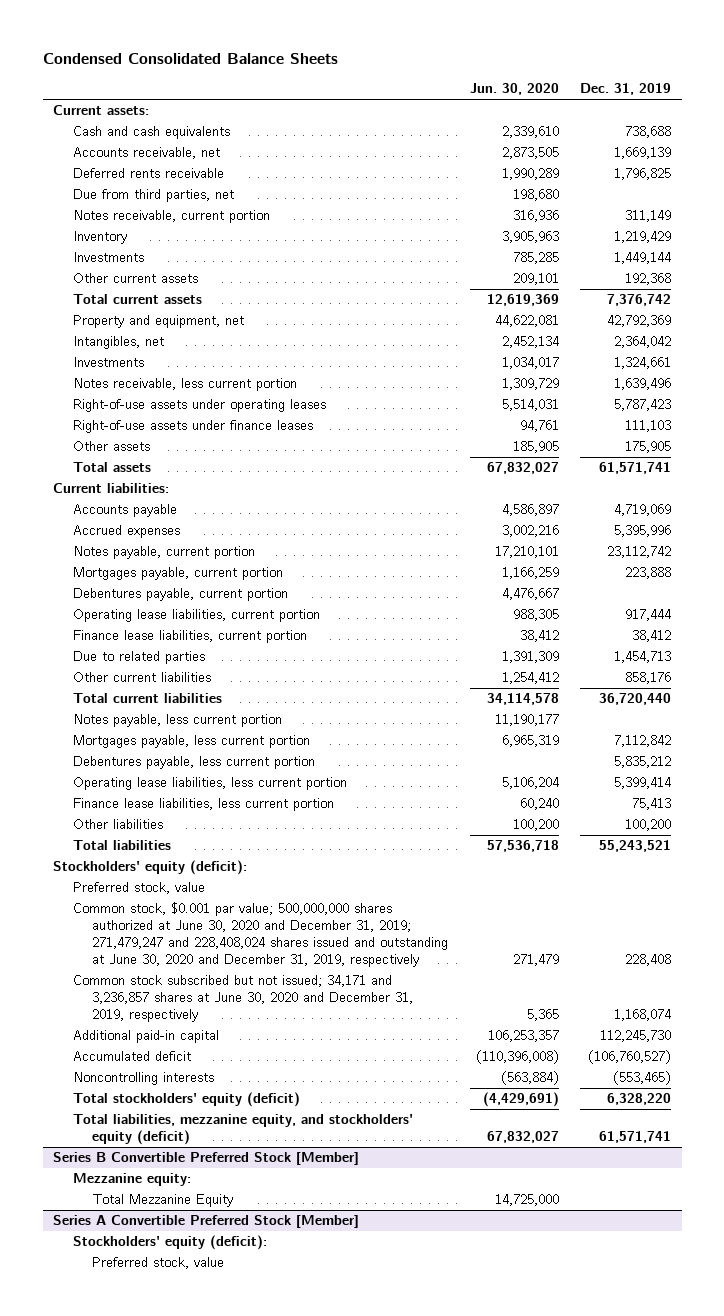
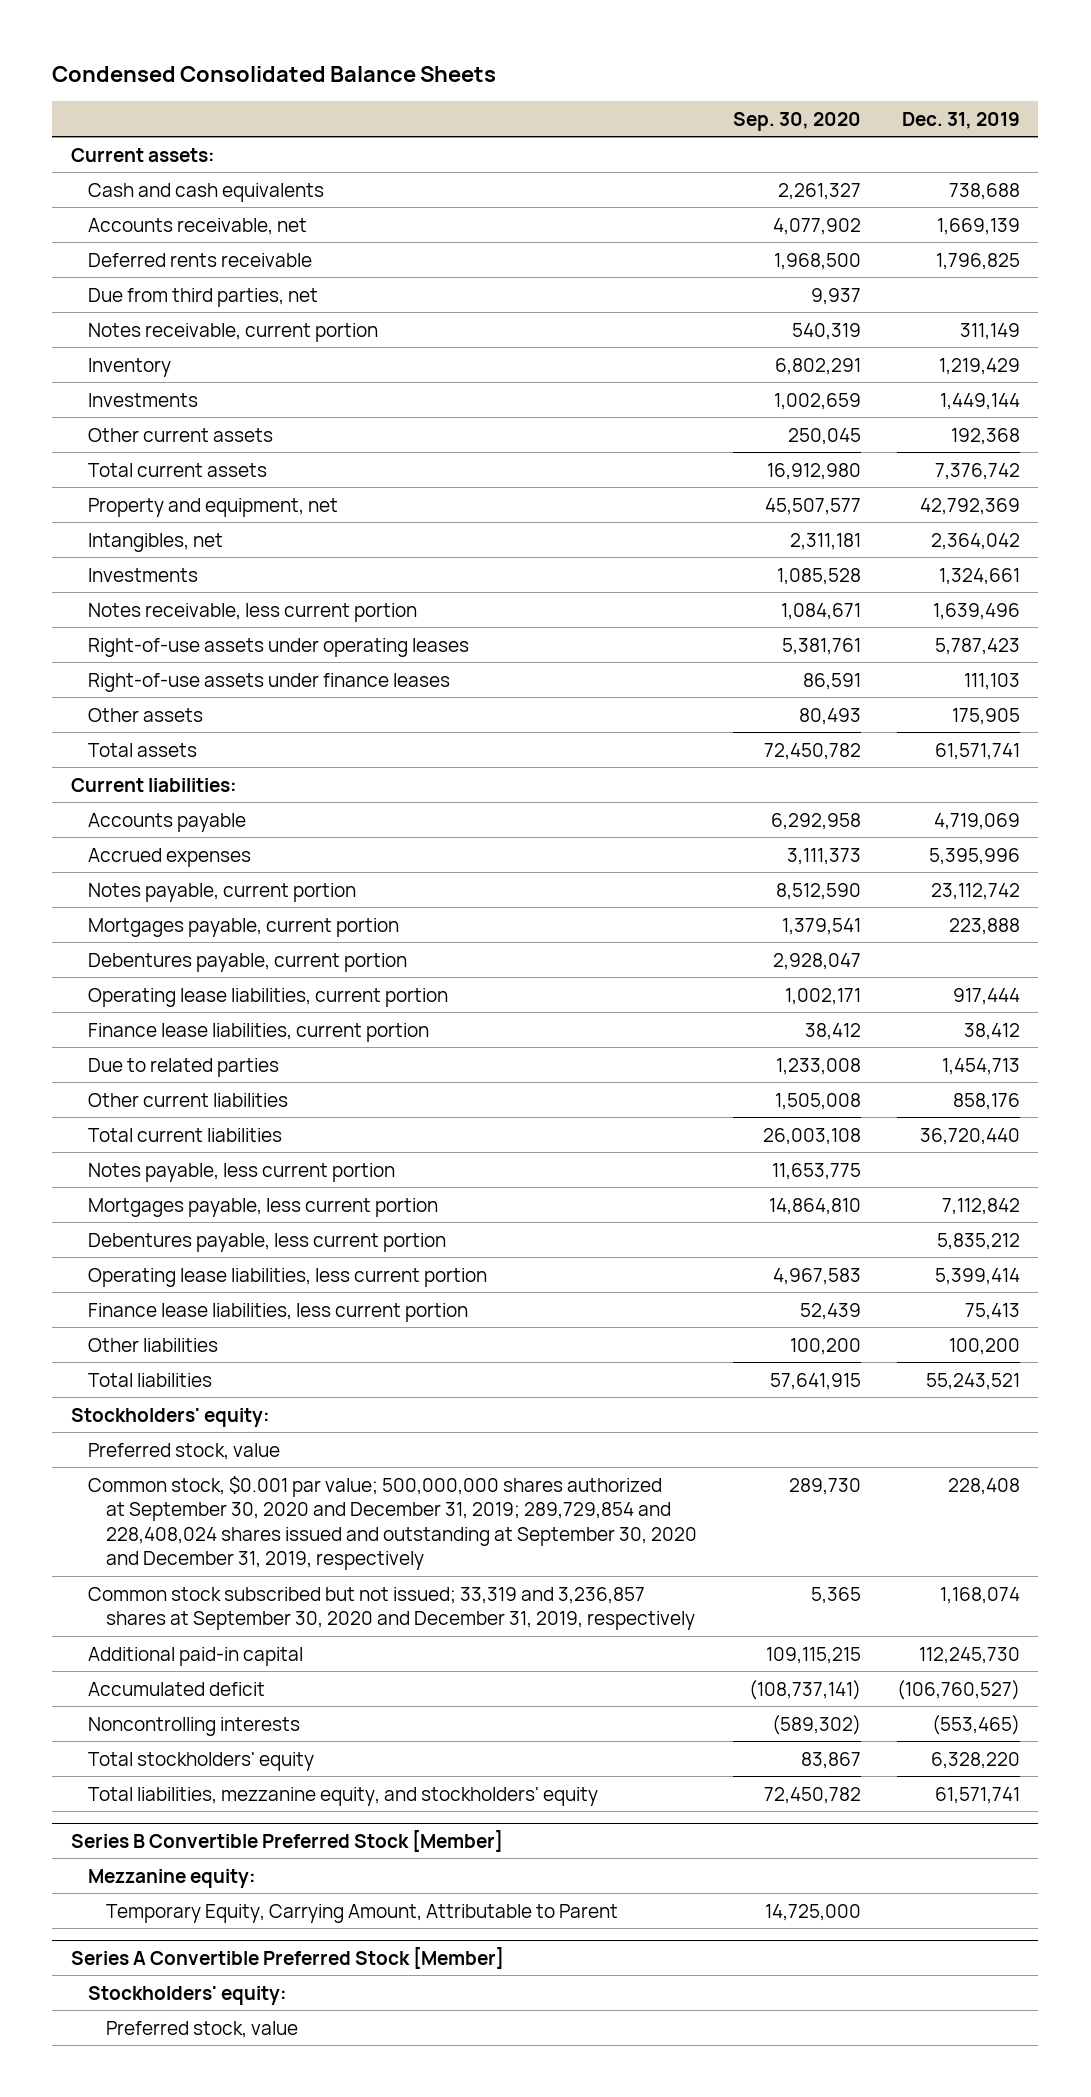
- | Jun. 30, 2020 | Dec. 31, 2019
+ | Sep. 30, 2020 | Dec. 31, 2019
- Stockholders' equity (deficit):
+ Stockholders' equity:
- Common stock, $0.001 par value; 500,000,000 shares authorized at June 30, 2020 and December 31, 2019; 271,479,247 and 228,408,024 shares issued and outstanding at June 30, 2020 and December 31, 2019, respectively | 271,479 | 228,408
- Common stock subscribed but not issued; 34,171 and 3,236,857 shares at June 30, 2020 and December 31, 2019, respectively | 5,365 | 1,168,074
+ Common stock, $0.001 par value; 500,000,000 shares authorized at September 30, 2020 and December 31, 2019; 289,729,854 and 228,408,024 shares issued and outstanding at September 30, 2020 and December 31, 2019, respectively | 289,730 | 228,408
+ Common stock subscribed but not issued; 33,319 and 3,236,857 shares at September 30, 2020 and December 31, 2019, respectively | 5,365 | 1,168,074
- Total stockholders' equity (deficit) | (4,429,691) | 6,328,220
- Total liabilities, mezzanine equity, and stockholders' equity (deficit) | 67,832,027 | 61,571,741
+ Total stockholders' equity | 83,867 | 6,328,220
+ Total liabilities, mezzanine equity, and stockholders' equity | 72,450,782 | 61,571,741
@ Series B Convertible Preferred Stock [Member]
- Total Mezzanine Equity | 14,725,000 |
+ Temporary Equity, Carrying Amount, Attributable to Parent | 14,725,000 |
@ Series A Convertible Preferred Stock [Member]
- Stockholders' equity (deficit):
+ Stockholders' equity:

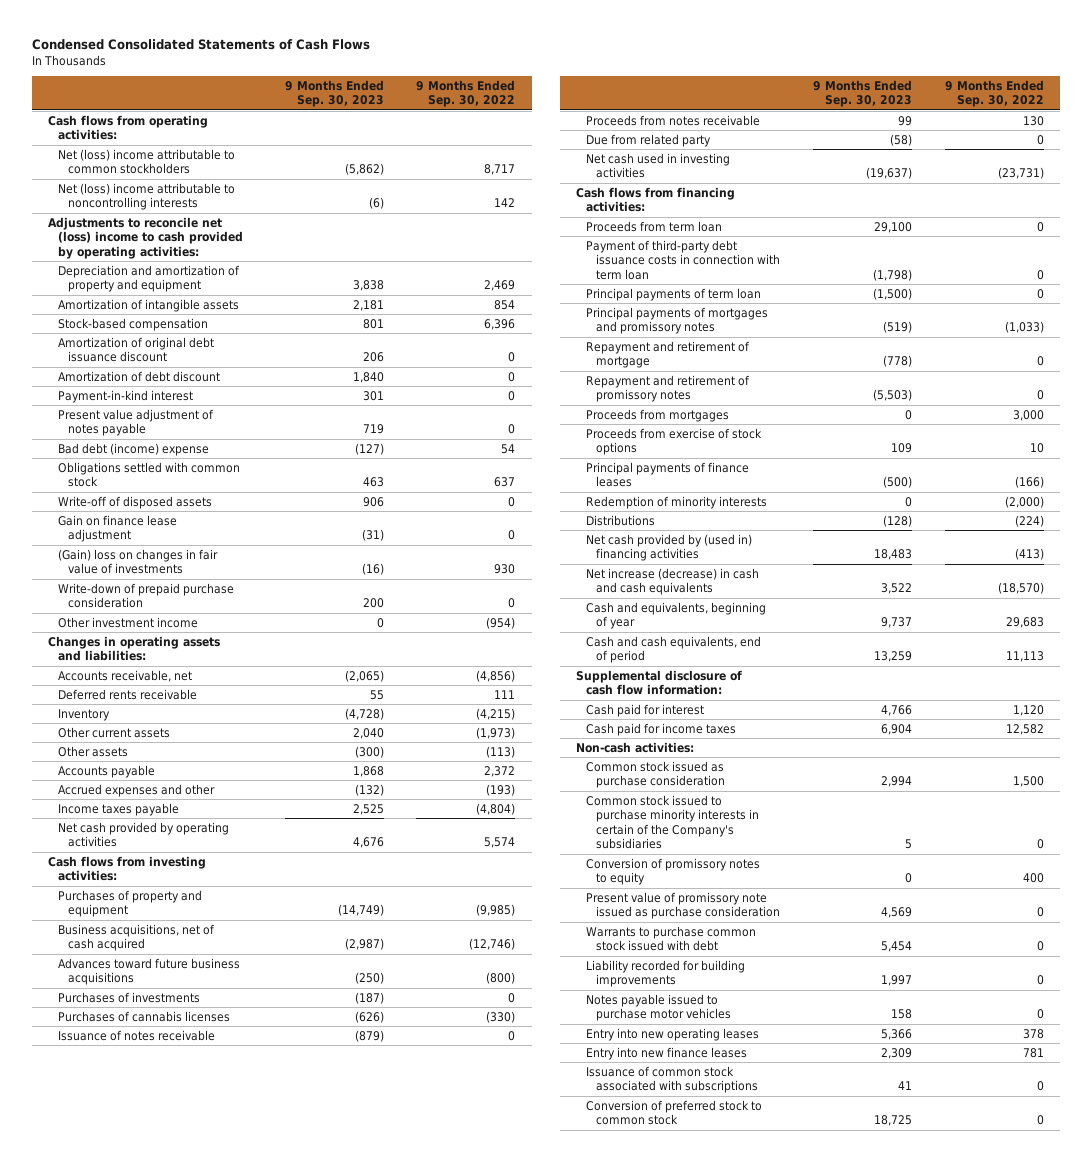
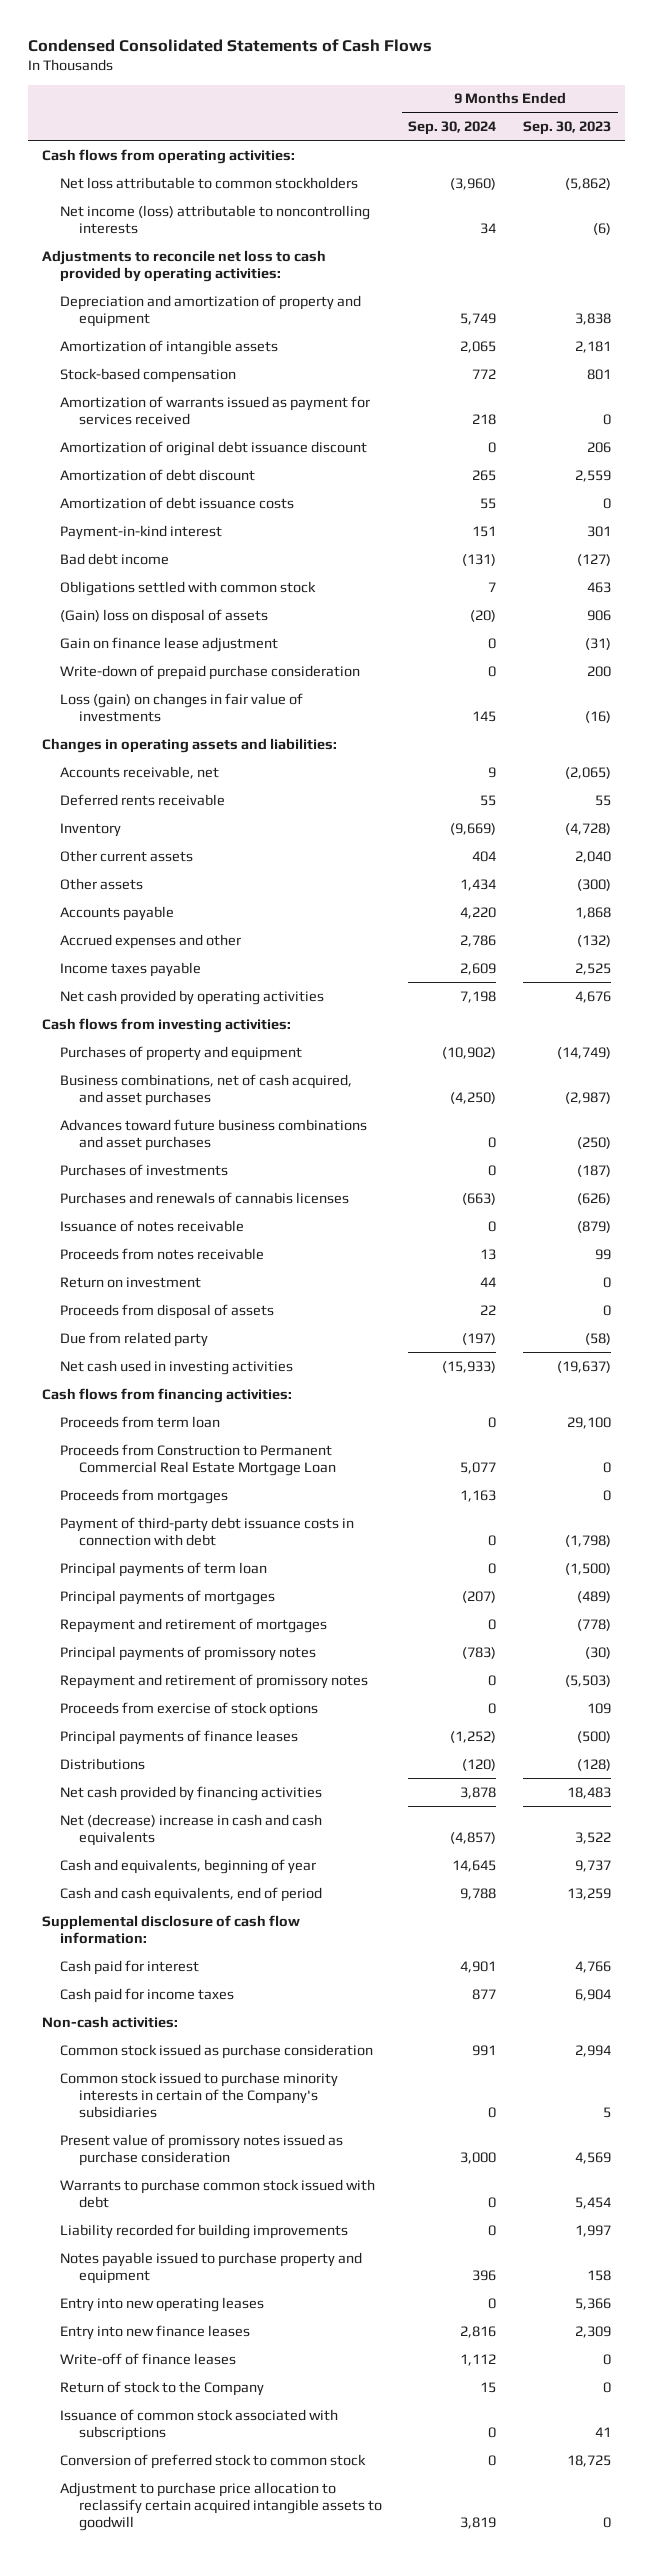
- | 9 Months Ended Sep. 30, 2023 | 9 Months Ended Sep. 30, 2022
+ | 9 Months Ended Sep. 30, 2024 | 9 Months Ended Sep. 30, 2023
- Net (loss) income attributable to common stockholders | (5,862) | 8,717
- Net (loss) income attributable to noncontrolling interests | (6) | 142
- Adjustments to reconcile net (loss) income to cash provided by operating activities:
+ Net loss attributable to common stockholders | (3,960) | (5,862)
+ Net income (loss) attributable to noncontrolling interests | 34 | (6)
+ Adjustments to reconcile net loss to cash provided by operating activities:
+ Amortization of warrants issued as payment for services received | 218 | 0
- Amortization of debt discount | 1,840 | 0
+ Amortization of debt discount | 265 | 2,559
+ Amortization of debt issuance costs | 55 | 0
- Present value adjustment of notes payable | 719 | 0
- Bad debt (income) expense | (127) | 54
+ Bad debt income | (131) | (127)
- Write-off of disposed assets | 906 | 0
+ (Gain) loss on disposal of assets | (20) | 906
- (Gain) loss on changes in fair value of investments | (16) | 930
- Other investment income | 0 | (954)
+ Loss (gain) on changes in fair value of investments | 145 | (16)
- Business acquisitions, net of cash acquired | (2,987) | (12,746)
- Advances toward future business acquisitions | (250) | (800)
+ Business combinations, net of cash acquired, and asset purchases | (4,250) | (2,987)
+ Advances toward future business combinations and asset purchases | 0 | (250)
- Purchases of cannabis licenses | (626) | (330)
+ Purchases and renewals of cannabis licenses | (663) | (626)
+ Return on investment | 44 | 0
+ Proceeds from disposal of assets | 22 | 0
- Payment of third-party debt issuance costs in connection with term loan | (1,798) | 0
+ Proceeds from Construction to Permanent Commercial Real Estate Mortgage Loan | 5,077 | 0
moved up: Proceeds from mortgages | 1,163 | 0
+ Payment of third-party debt issuance costs in connection with debt | 0 | (1,798)
- Principal payments of mortgages and promissory notes | (519) | (1,033)
- Repayment and retirement of mortgage | (778) | 0
+ Principal payments of mortgages | (207) | (489)
+ Repayment and retirement of mortgages | 0 | (778)
+ Principal payments of promissory notes | (783) | (30)
- Redemption of minority interests | 0 | (2,000)
- Net cash provided by (used in) financing activities | 18,483 | (413)
- Net increase (decrease) in cash and cash equivalents | 3,522 | (18,570)
+ Net cash provided by financing activities | 3,878 | 18,483
+ Net (decrease) increase in cash and cash equivalents | (4,857) | 3,522
- Conversion of promissory notes to equity | 0 | 400
- Present value of promissory note issued as purchase consideration | 4,569 | 0
+ Present value of promissory notes issued as purchase consideration | 3,000 | 4,569
- Notes payable issued to purchase motor vehicles | 158 | 0
+ Notes payable issued to purchase property and equipment | 396 | 158
+ Write-off of finance leases | 1,112 | 0
+ Return of stock to the Company | 15 | 0
+ Adjustment to purchase price allocation to reclassify certain acquired intangible assets to goodwill | 3,819 | 0

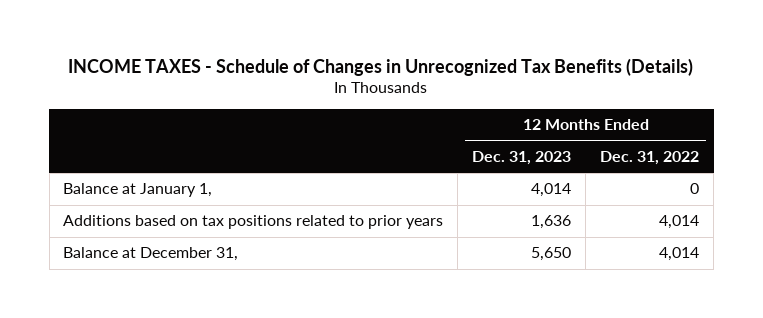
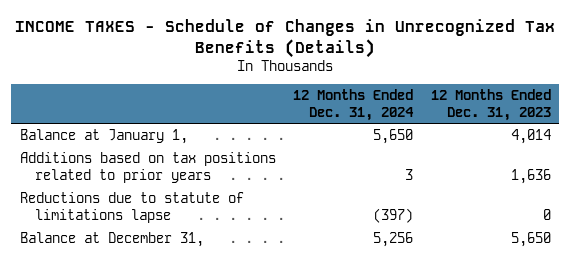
- | 12 Months Ended Dec. 31, 2023 | 12 Months Ended Dec. 31, 2022
+ | 12 Months Ended Dec. 31, 2024 | 12 Months Ended Dec. 31, 2023
+ Reductions due to statute of limitations lapse | (397) | 0

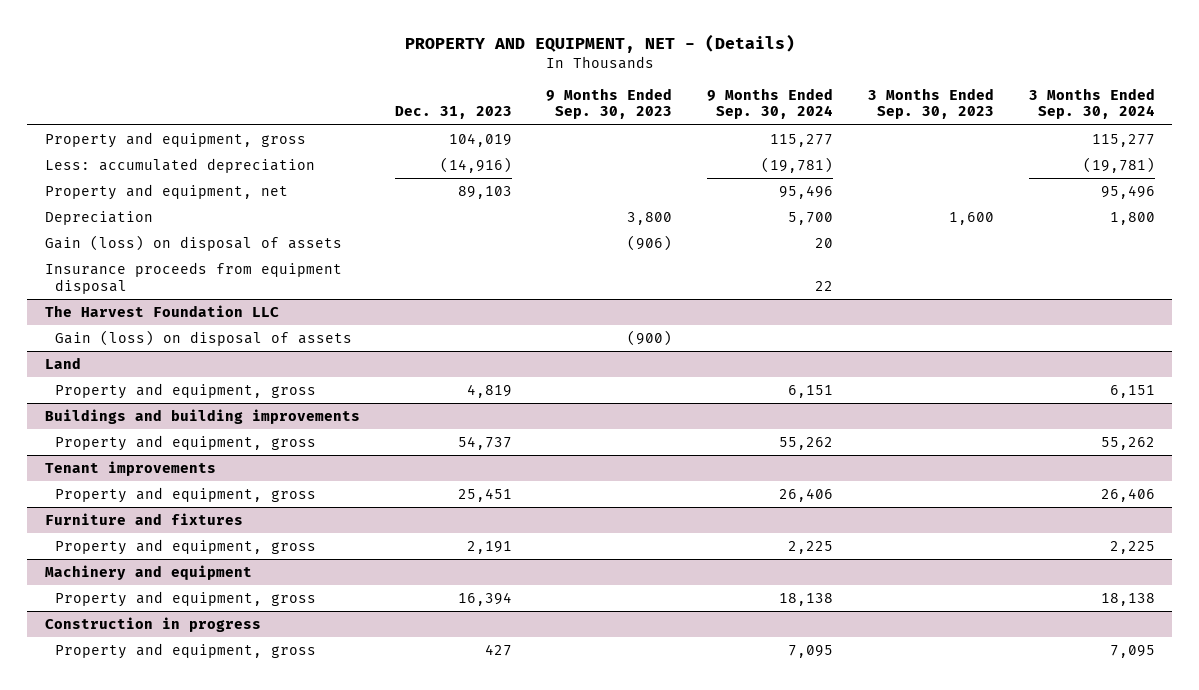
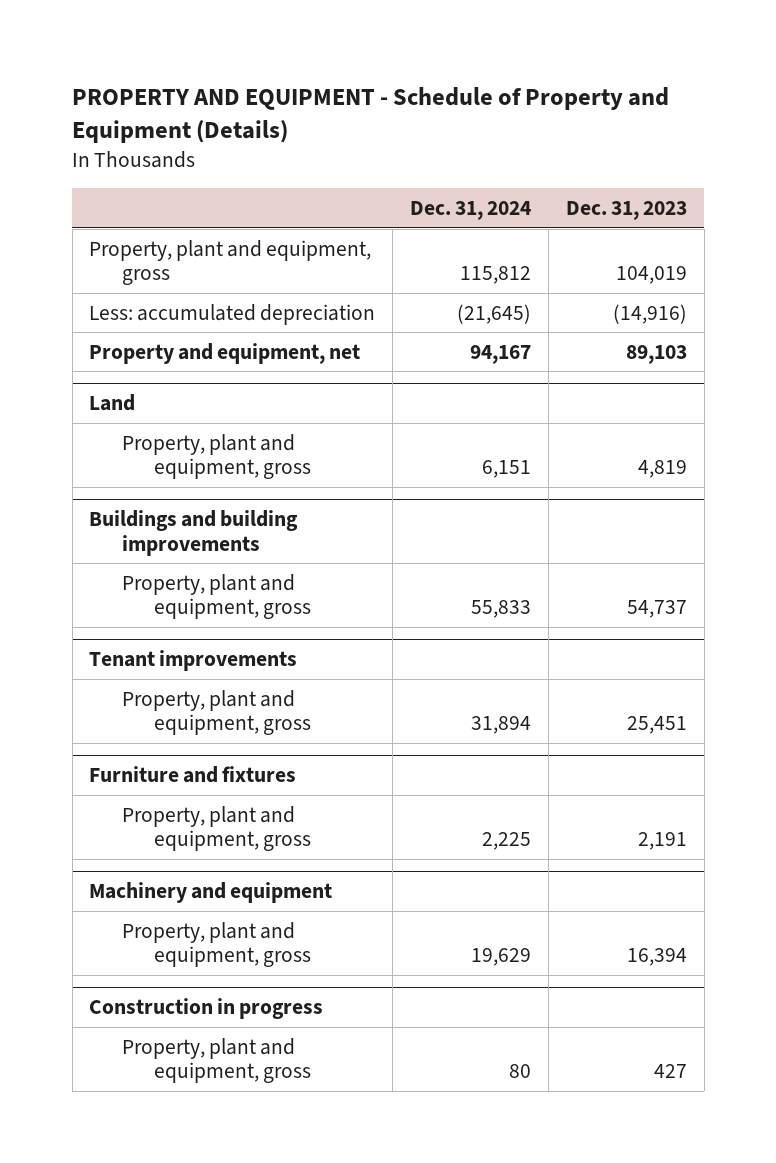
- PROPERTY AND EQUIPMENT, NET - (Details)
+ PROPERTY AND EQUIPMENT - Schedule of Property and Equipment (Details)
- | Dec. 31, 2023 | 9 Months Ended Sep. 30, 2023 | 9 Months Ended Sep. 30, 2024 | 3 Months Ended Sep. 30, 2023 | 3 Months Ended Sep. 30, 2024
+ | Dec. 31, 2024 | Dec. 31, 2023
- Property and equipment, gross | 104,019 | | 115,277 | | 115,277
+ Property, plant and equipment, gross | 115,812 | 104,019
- Depreciation | | 3,800 | 5,700 | 1,600 | 1,800
- Gain (loss) on disposal of assets | | (906) | 20 | |
- Insurance proceeds from equipment disposal | | | 22 | |
- The Harvest Foundation LLC
- Gain (loss) on disposal of assets | | (900) | | |
@ Land
- Property and equipment, gross | 4,819 | | 6,151 | | 6,151
+ Property, plant and equipment, gross | 6,151 | 4,819
@ Buildings and building improvements
- Property and equipment, gross | 54,737 | | 55,262 | | 55,262
+ Property, plant and equipment, gross | 55,833 | 54,737
@ Tenant improvements
- Property and equipment, gross | 25,451 | | 26,406 | | 26,406
+ Property, plant and equipment, gross | 31,894 | 25,451
@ Furniture and fixtures
- Property and equipment, gross | 2,191 | | 2,225 | | 2,225
+ Property, plant and equipment, gross | 2,225 | 2,191
@ Machinery and equipment
- Property and equipment, gross | 16,394 | | 18,138 | | 18,138
+ Property, plant and equipment, gross | 19,629 | 16,394
@ Construction in progress
- Property and equipment, gross | 427 | | 7,095 | | 7,095
+ Property, plant and equipment, gross | 80 | 427

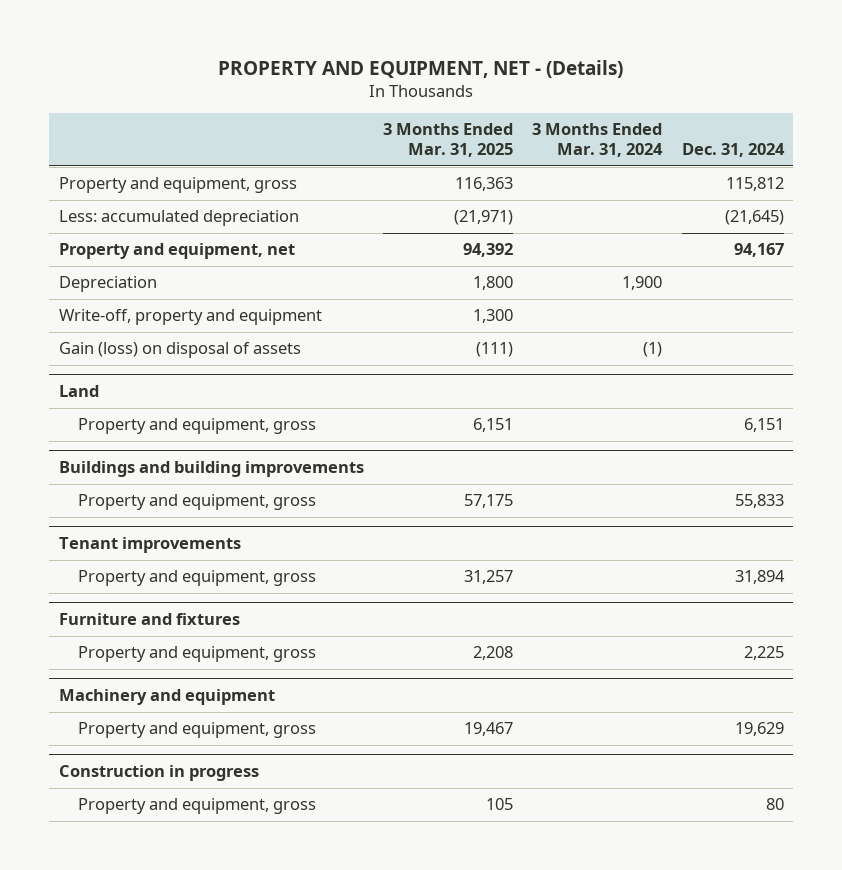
- PROPERTY AND EQUIPMENT - Schedule of Property and Equipment (Details)
+ PROPERTY AND EQUIPMENT, NET - (Details)
- | Dec. 31, 2024 | Dec. 31, 2023
+ | 3 Months Ended Mar. 31, 2025 | 3 Months Ended Mar. 31, 2024 | Dec. 31, 2024
- Property, plant and equipment, gross | 115,812 | 104,019
+ Property and equipment, gross | 116,363 | | 115,812
+ Depreciation | 1,800 | 1,900 |
+ Write-off, property and equipment | 1,300 | |
+ Gain (loss) on disposal of assets | (111) | (1) |
@ Land
- Property, plant and equipment, gross | 6,151 | 4,819
+ Property and equipment, gross | 6,151 | | 6,151
@ Buildings and building improvements
- Property, plant and equipment, gross | 55,833 | 54,737
+ Property and equipment, gross | 57,175 | | 55,833
@ Tenant improvements
- Property, plant and equipment, gross | 31,894 | 25,451
+ Property and equipment, gross | 31,257 | | 31,894
@ Furniture and fixtures
- Property, plant and equipment, gross | 2,225 | 2,191
+ Property and equipment, gross | 2,208 | | 2,225
@ Machinery and equipment
- Property, plant and equipment, gross | 19,629 | 16,394
+ Property and equipment, gross | 19,467 | | 19,629
@ Construction in progress
- Property, plant and equipment, gross | 80 | 427
+ Property and equipment, gross | 105 | | 80

